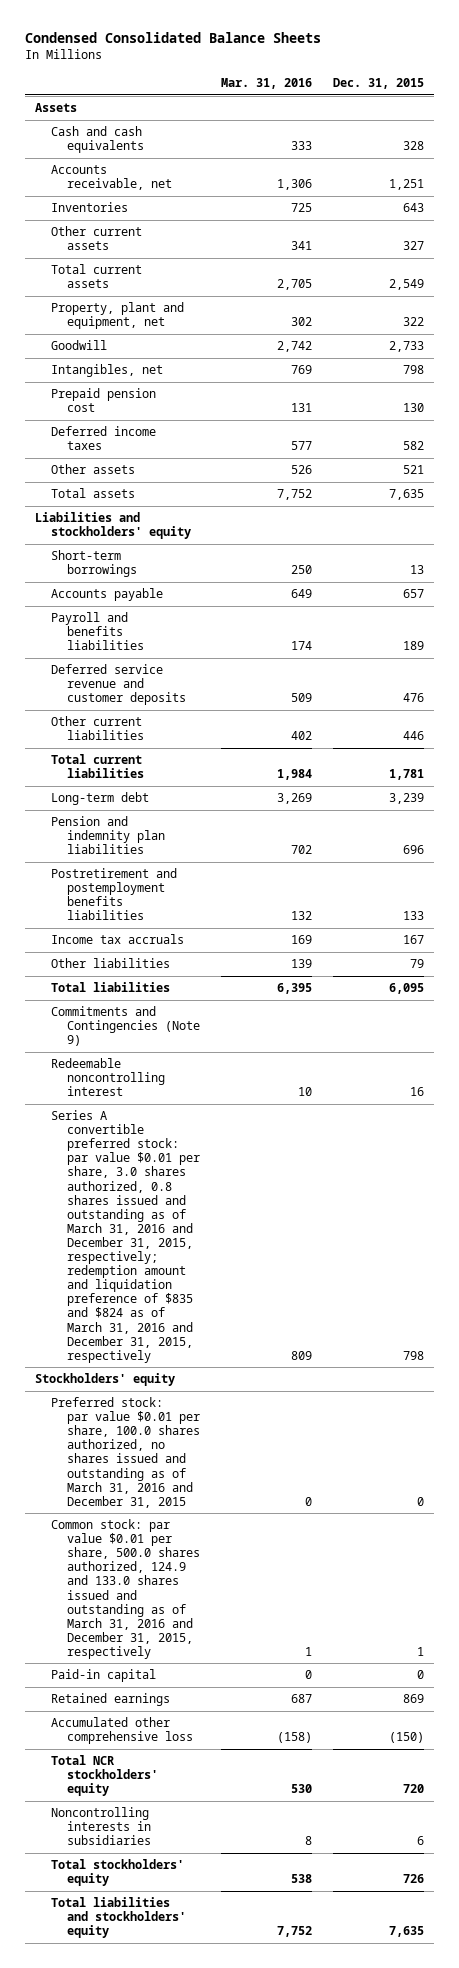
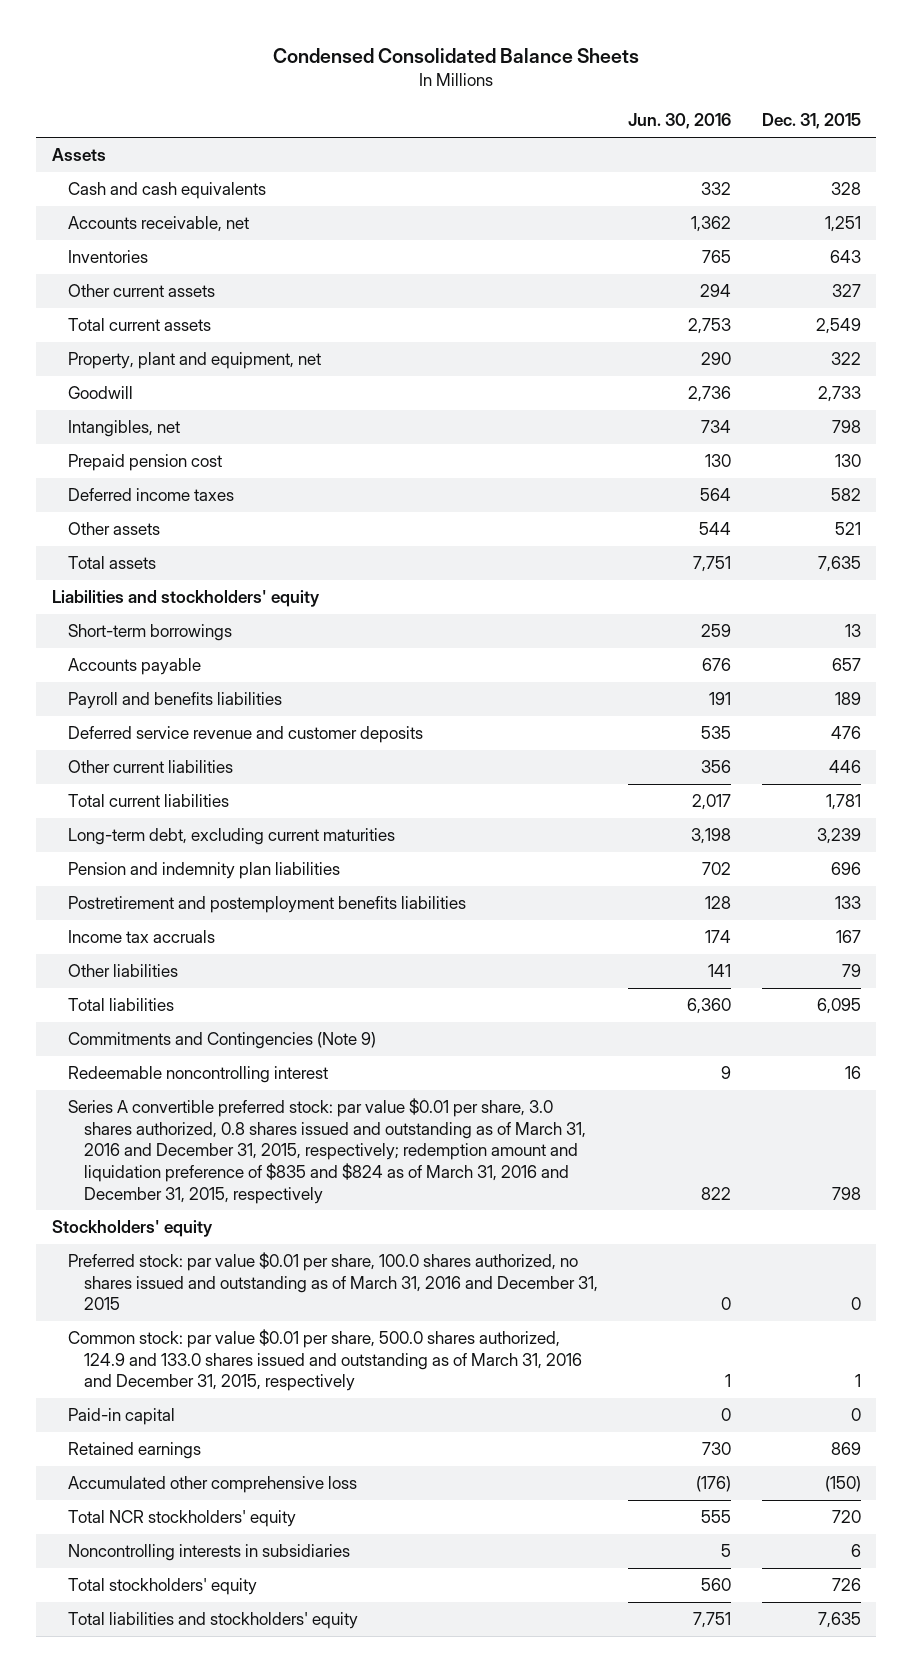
- | Mar. 31, 2016 | Dec. 31, 2015
+ | Jun. 30, 2016 | Dec. 31, 2015
- Long-term debt | 3,269 | 3,239
+ Long-term debt, excluding current maturities | 3,198 | 3,239

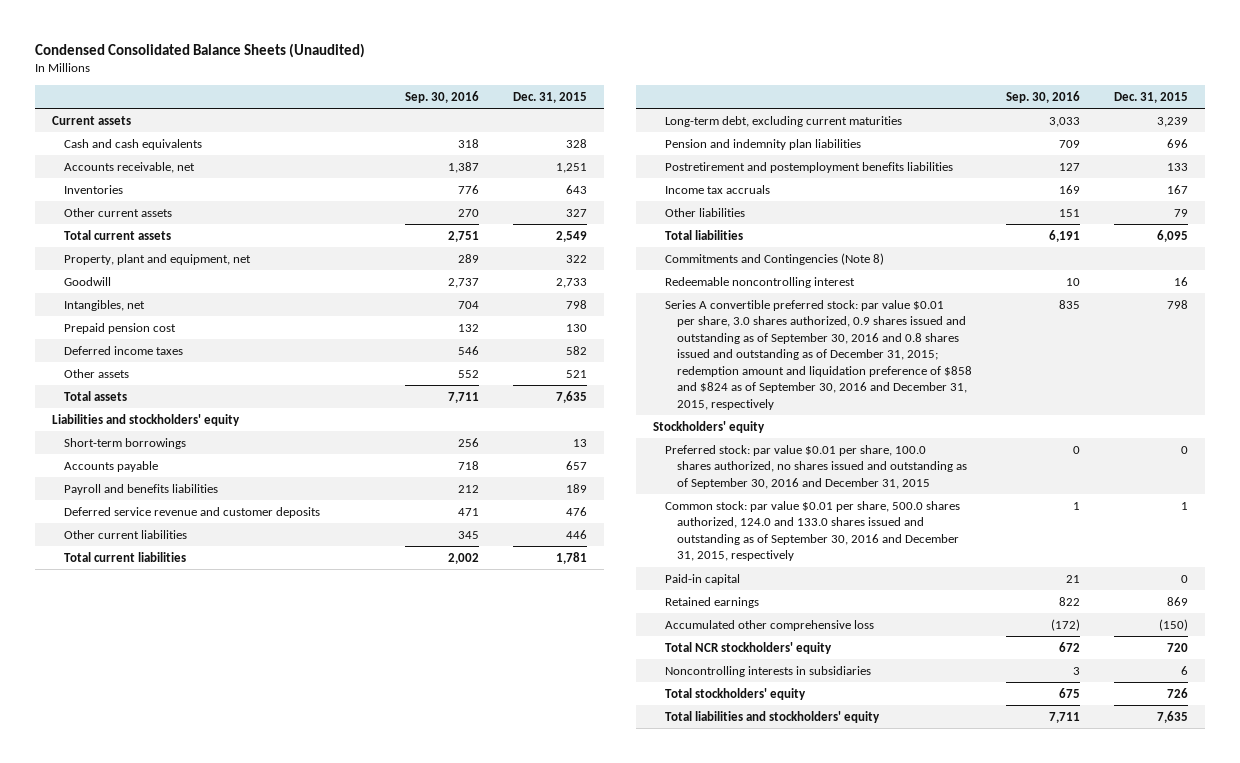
- Condensed Consolidated Balance Sheets
+ Condensed Consolidated Balance Sheets (Unaudited)
- | Jun. 30, 2016 | Dec. 31, 2015
+ | Sep. 30, 2016 | Dec. 31, 2015
- Assets
+ Current assets
- Commitments and Contingencies (Note 9)
+ Commitments and Contingencies (Note 8)
- Series A convertible preferred stock: par value $0.01 per share, 3.0 shares authorized, 0.8 shares issued and outstanding as of March 31, 2016 and December 31, 2015, respectively; redemption amount and liquidation preference of $835 and $824 as of March 31, 2016 and December 31, 2015, respectively | 822 | 798
+ Series A convertible preferred stock: par value $0.01 per share, 3.0 shares authorized, 0.9 shares issued and outstanding as of September 30, 2016 and 0.8 shares issued and outstanding as of December 31, 2015; redemption amount and liquidation preference of $858 and $824 as of September 30, 2016 and December 31, 2015, respectively | 835 | 798
- Preferred stock: par value $0.01 per share, 100.0 shares authorized, no shares issued and outstanding as of March 31, 2016 and December 31, 2015 | 0 | 0
- Common stock: par value $0.01 per share, 500.0 shares authorized, 124.9 and 133.0 shares issued and outstanding as of March 31, 2016 and December 31, 2015, respectively | 1 | 1
+ Preferred stock: par value $0.01 per share, 100.0 shares authorized, no shares issued and outstanding as of September 30, 2016 and December 31, 2015 | 0 | 0
+ Common stock: par value $0.01 per share, 500.0 shares authorized, 124.0 and 133.0 shares issued and outstanding as of September 30, 2016 and December 31, 2015, respectively | 1 | 1

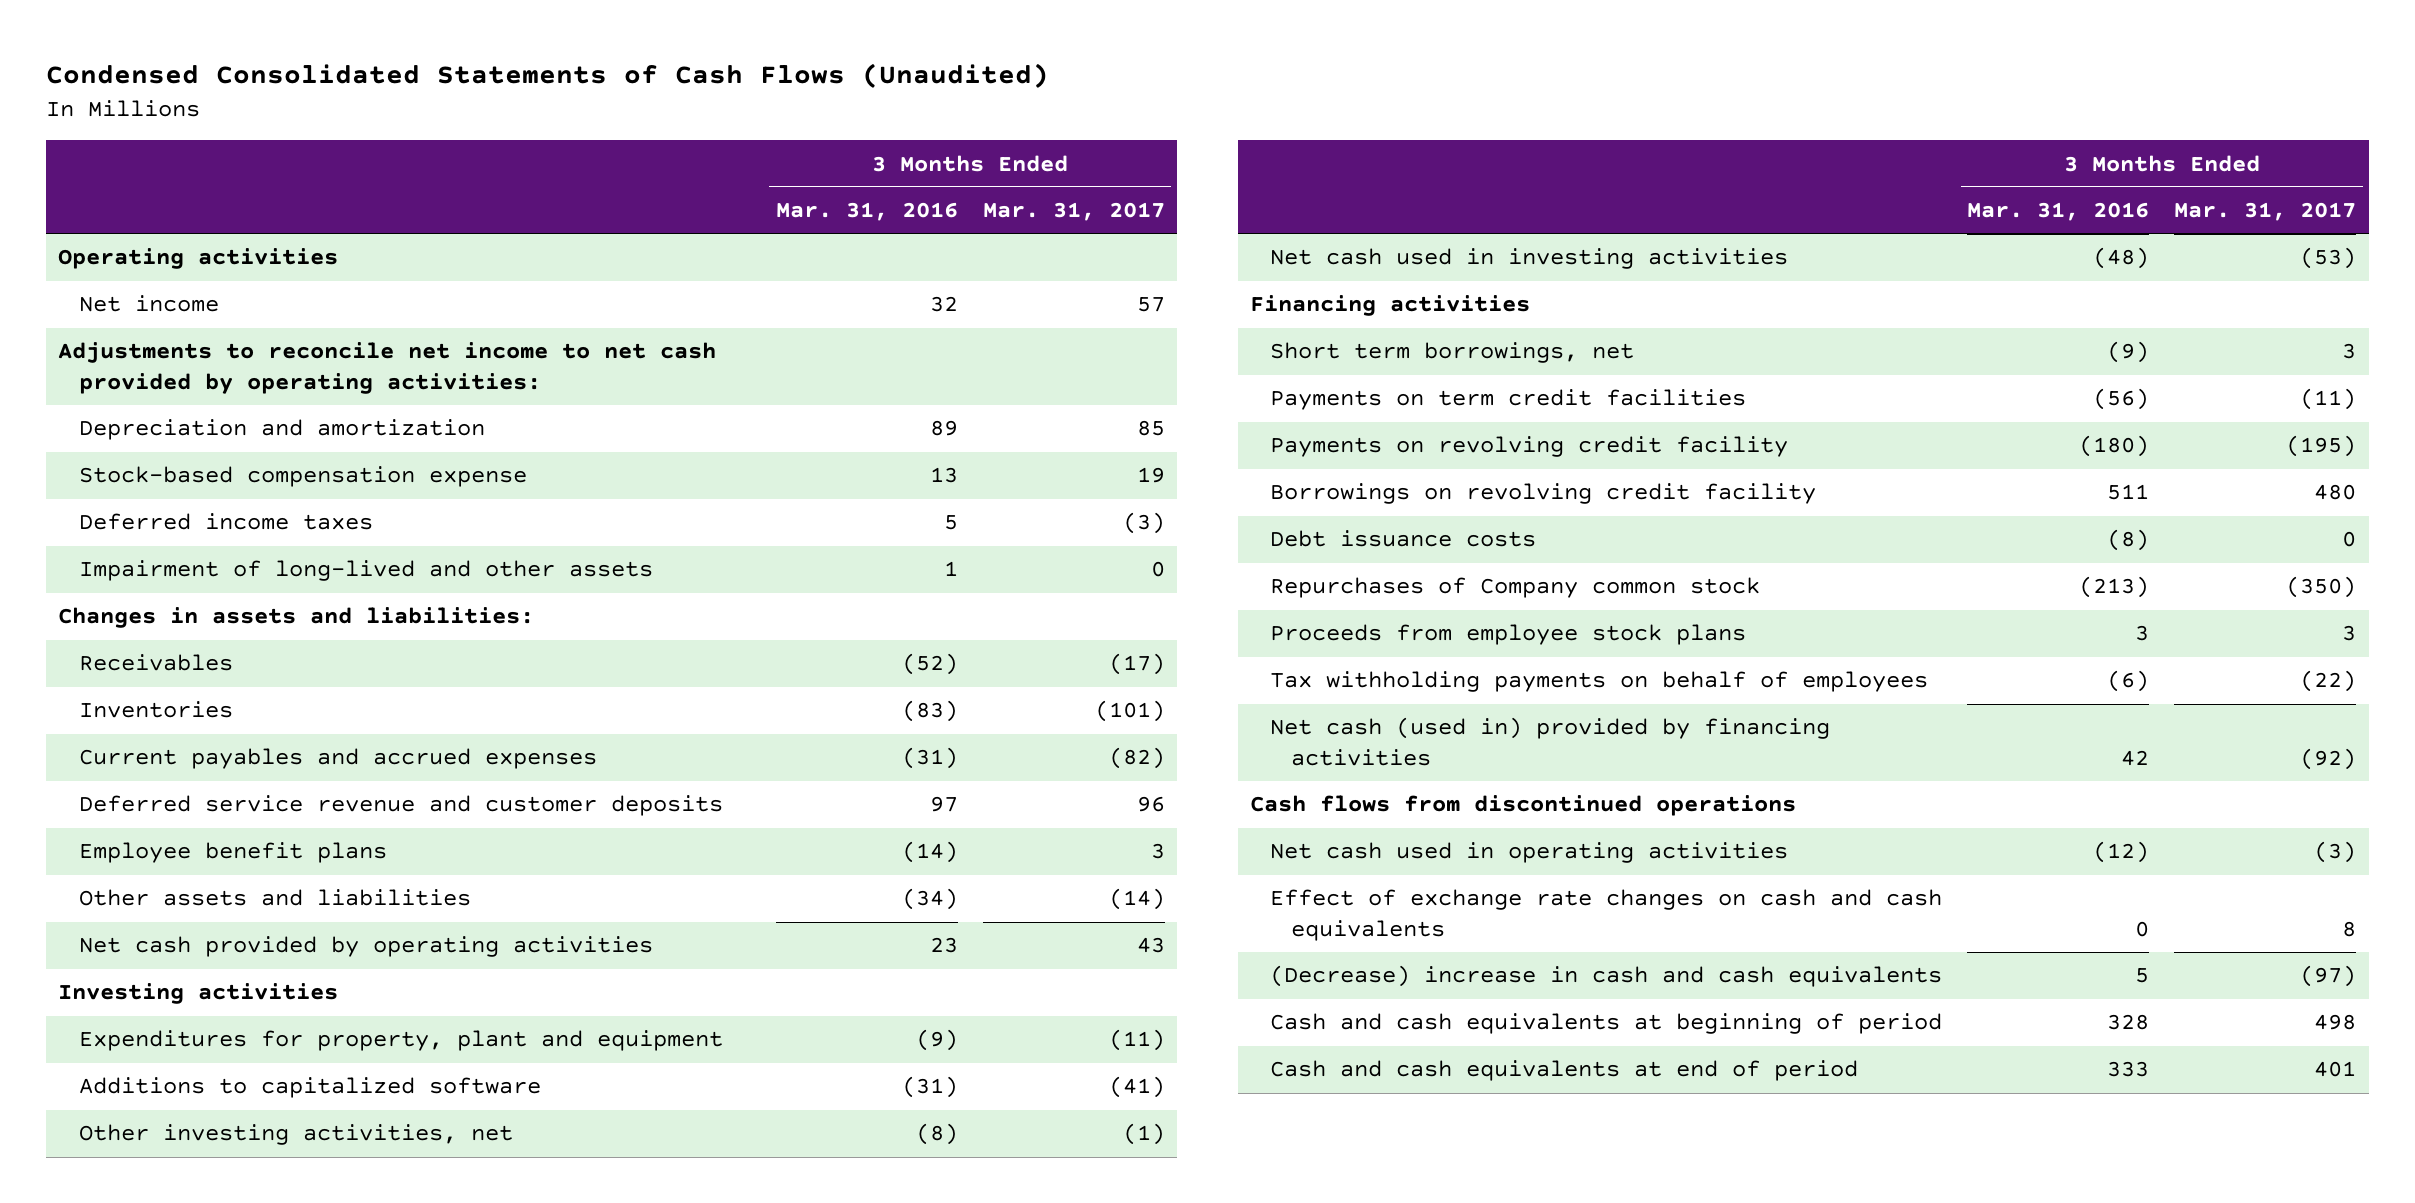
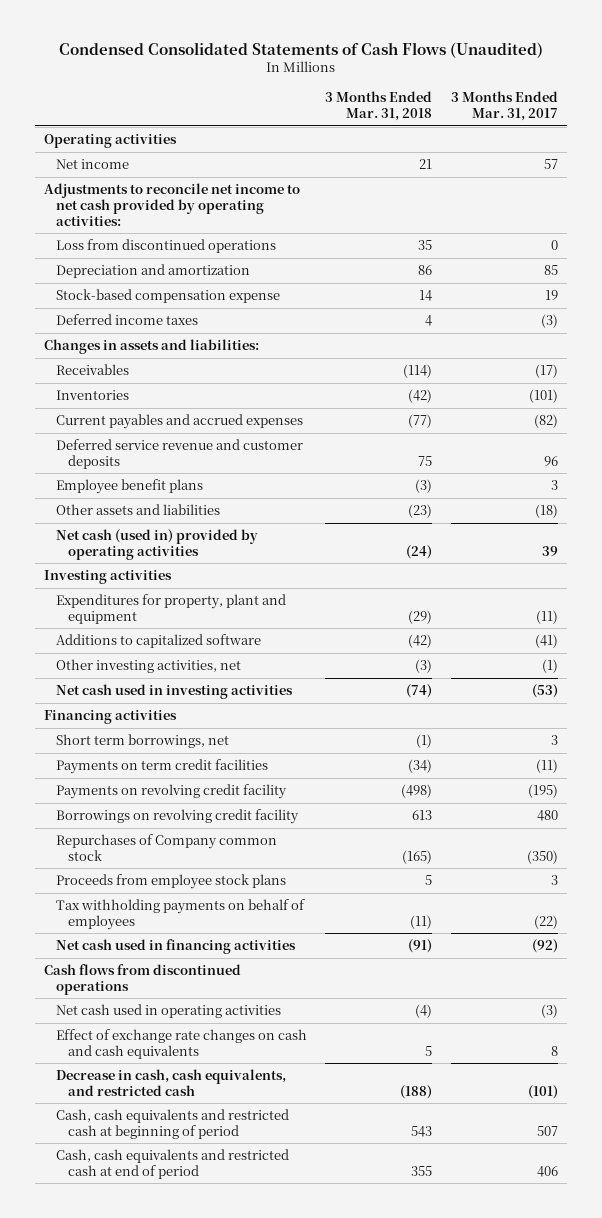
- | 3 Months Ended Mar. 31, 2016 | 3 Months Ended Mar. 31, 2017
+ | 3 Months Ended Mar. 31, 2018 | 3 Months Ended Mar. 31, 2017
+ Loss from discontinued operations | 35 | 0
- Impairment of long-lived and other assets | 1 | 0
- Other assets and liabilities | (34) | (14)
- Net cash provided by operating activities | 23 | 43
+ Other assets and liabilities | (23) | (18)
+ Net cash (used in) provided by operating activities | (24) | 39
- Debt issuance costs | (8) | 0
- Net cash (used in) provided by financing activities | 42 | (92)
+ Net cash used in financing activities | (91) | (92)
- (Decrease) increase in cash and cash equivalents | 5 | (97)
- Cash and cash equivalents at beginning of period | 328 | 498
- Cash and cash equivalents at end of period | 333 | 401
+ Decrease in cash, cash equivalents, and restricted cash | (188) | (101)
+ Cash, cash equivalents and restricted cash at beginning of period | 543 | 507
+ Cash, cash equivalents and restricted cash at end of period | 355 | 406

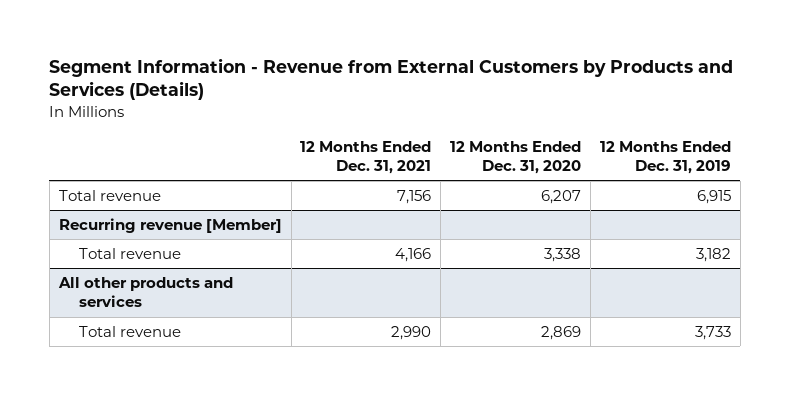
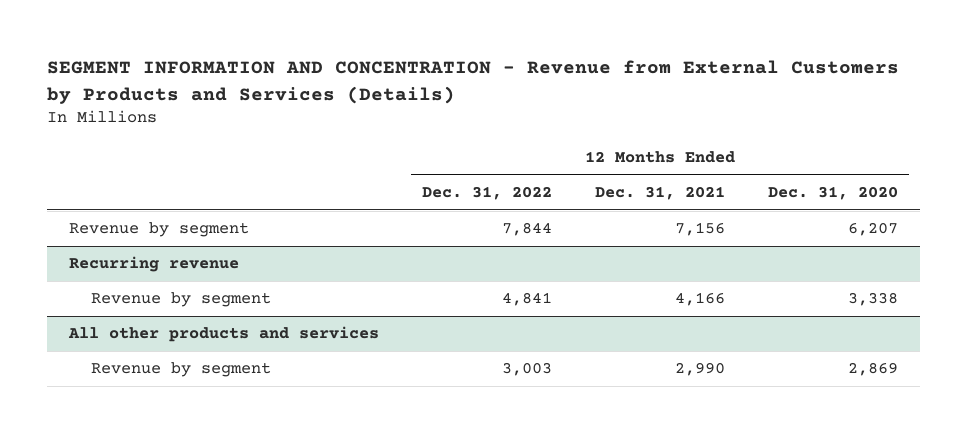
- Segment Information - Revenue from External Customers by Products and Services (Details)
+ SEGMENT INFORMATION AND CONCENTRATION - Revenue from External Customers by Products and Services (Details)
- | 12 Months Ended Dec. 31, 2021 | 12 Months Ended Dec. 31, 2020 | 12 Months Ended Dec. 31, 2019
+ | 12 Months Ended Dec. 31, 2022 | 12 Months Ended Dec. 31, 2021 | 12 Months Ended Dec. 31, 2020
- Total revenue | 7,156 | 6,207 | 6,915
- Recurring revenue [Member]
- Total revenue | 4,166 | 3,338 | 3,182
+ Revenue by segment | 7,844 | 7,156 | 6,207
+ Recurring revenue
+ Revenue by segment | 4,841 | 4,166 | 3,338
@ All other products and services
- Total revenue | 2,990 | 2,869 | 3,733
+ Revenue by segment | 3,003 | 2,990 | 2,869

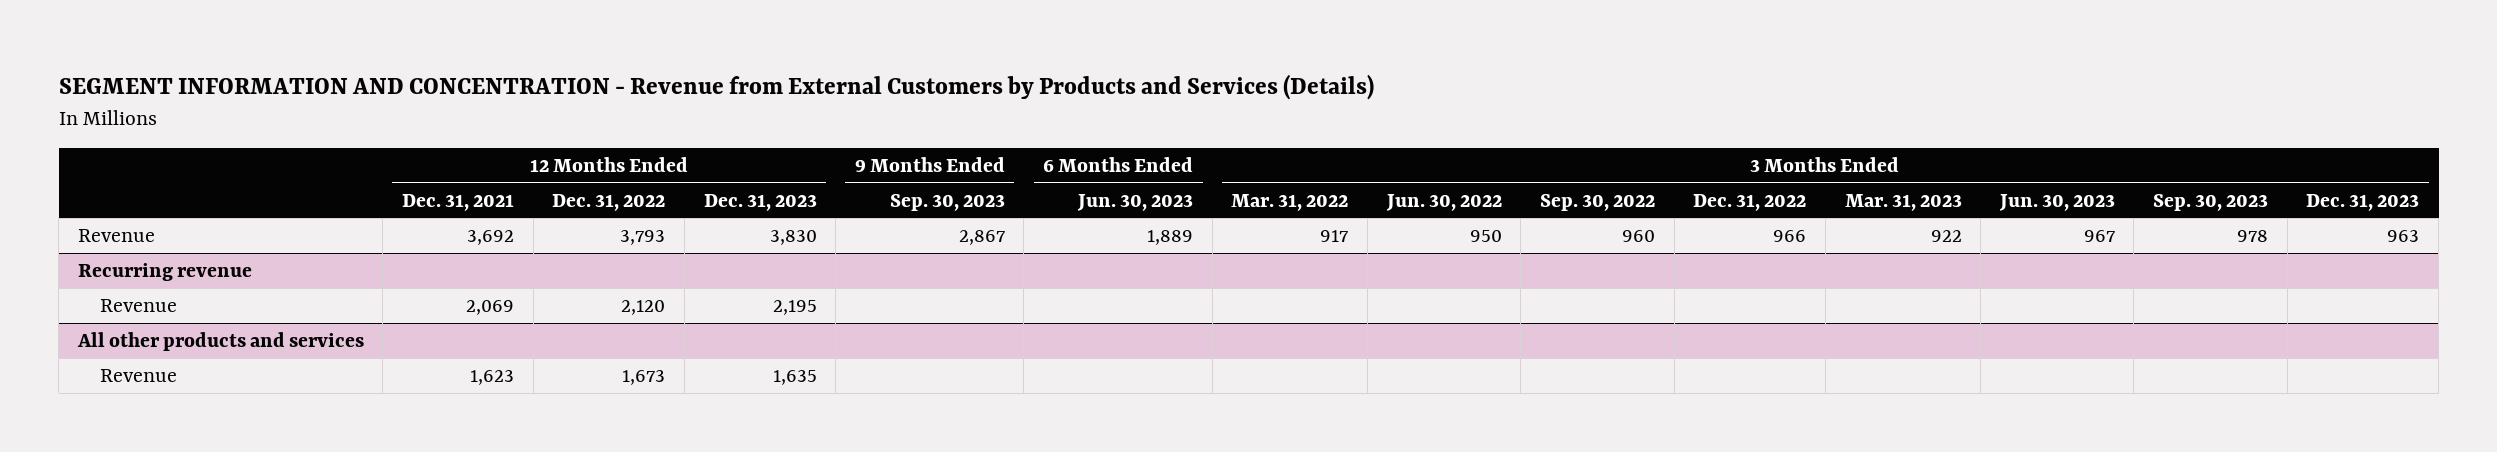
- | 12 Months Ended Dec. 31, 2022 | 12 Months Ended Dec. 31, 2021 | 12 Months Ended Dec. 31, 2020
+ | 12 Months Ended Dec. 31, 2021 | 12 Months Ended Dec. 31, 2022 | 12 Months Ended Dec. 31, 2023 | 9 Months Ended Sep. 30, 2023 | 6 Months Ended Jun. 30, 2023 | 3 Months Ended Mar. 31, 2022 | 3 Months Ended Jun. 30, 2022 | 3 Months Ended Sep. 30, 2022 | 3 Months Ended Dec. 31, 2022 | 3 Months Ended Mar. 31, 2023 | 3 Months Ended Jun. 30, 2023 | 3 Months Ended Sep. 30, 2023 | 3 Months Ended Dec. 31, 2023
- Revenue by segment | 7,844 | 7,156 | 6,207
+ Revenue | 3,692 | 3,793 | 3,830 | 2,867 | 1,889 | 917 | 950 | 960 | 966 | 922 | 967 | 978 | 963
@ Recurring revenue
- Revenue by segment | 4,841 | 4,166 | 3,338
+ Revenue | 2,069 | 2,120 | 2,195 | | | | | | | | | |
@ All other products and services
- Revenue by segment | 3,003 | 2,990 | 2,869
+ Revenue | 1,623 | 1,673 | 1,635 | | | | | | | | | |

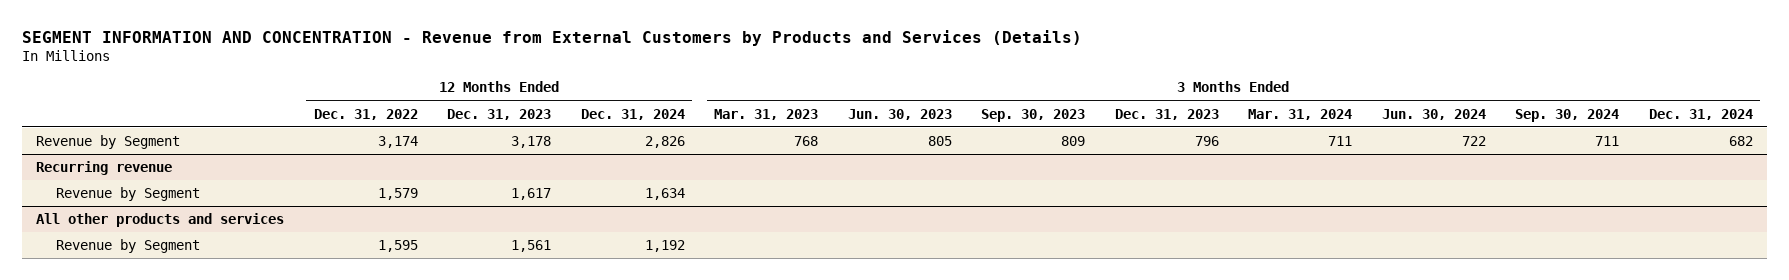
- | 12 Months Ended Dec. 31, 2021 | 12 Months Ended Dec. 31, 2022 | 12 Months Ended Dec. 31, 2023 | 9 Months Ended Sep. 30, 2023 | 6 Months Ended Jun. 30, 2023 | 3 Months Ended Mar. 31, 2022 | 3 Months Ended Jun. 30, 2022 | 3 Months Ended Sep. 30, 2022 | 3 Months Ended Dec. 31, 2022 | 3 Months Ended Mar. 31, 2023 | 3 Months Ended Jun. 30, 2023 | 3 Months Ended Sep. 30, 2023 | 3 Months Ended Dec. 31, 2023
+ | 12 Months Ended Dec. 31, 2022 | 12 Months Ended Dec. 31, 2023 | 12 Months Ended Dec. 31, 2024 | 3 Months Ended Mar. 31, 2023 | 3 Months Ended Jun. 30, 2023 | 3 Months Ended Sep. 30, 2023 | 3 Months Ended Dec. 31, 2023 | 3 Months Ended Mar. 31, 2024 | 3 Months Ended Jun. 30, 2024 | 3 Months Ended Sep. 30, 2024 | 3 Months Ended Dec. 31, 2024
- Revenue | 3,692 | 3,793 | 3,830 | 2,867 | 1,889 | 917 | 950 | 960 | 966 | 922 | 967 | 978 | 963
+ Revenue by Segment | 3,174 | 3,178 | 2,826 | 768 | 805 | 809 | 796 | 711 | 722 | 711 | 682
@ Recurring revenue
- Revenue | 2,069 | 2,120 | 2,195 | | | | | | | | | |
+ Revenue by Segment | 1,579 | 1,617 | 1,634 | | | | | | | |
@ All other products and services
- Revenue | 1,623 | 1,673 | 1,635 | | | | | | | | | |
+ Revenue by Segment | 1,595 | 1,561 | 1,192 | | | | | | | |

